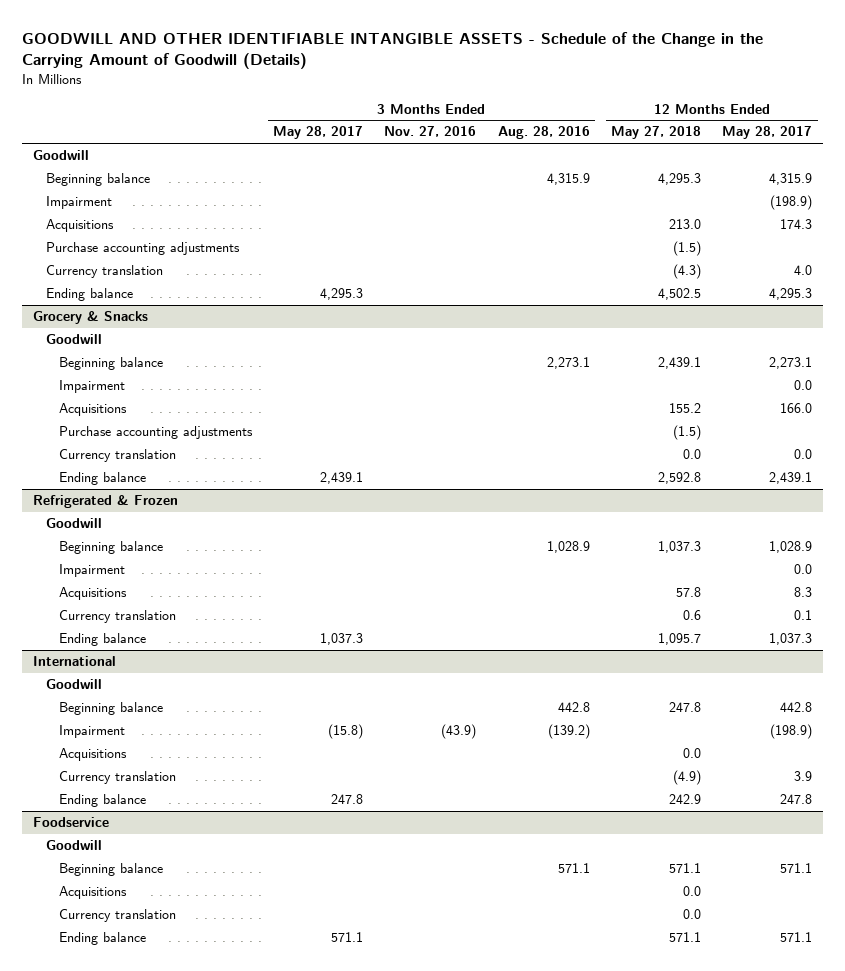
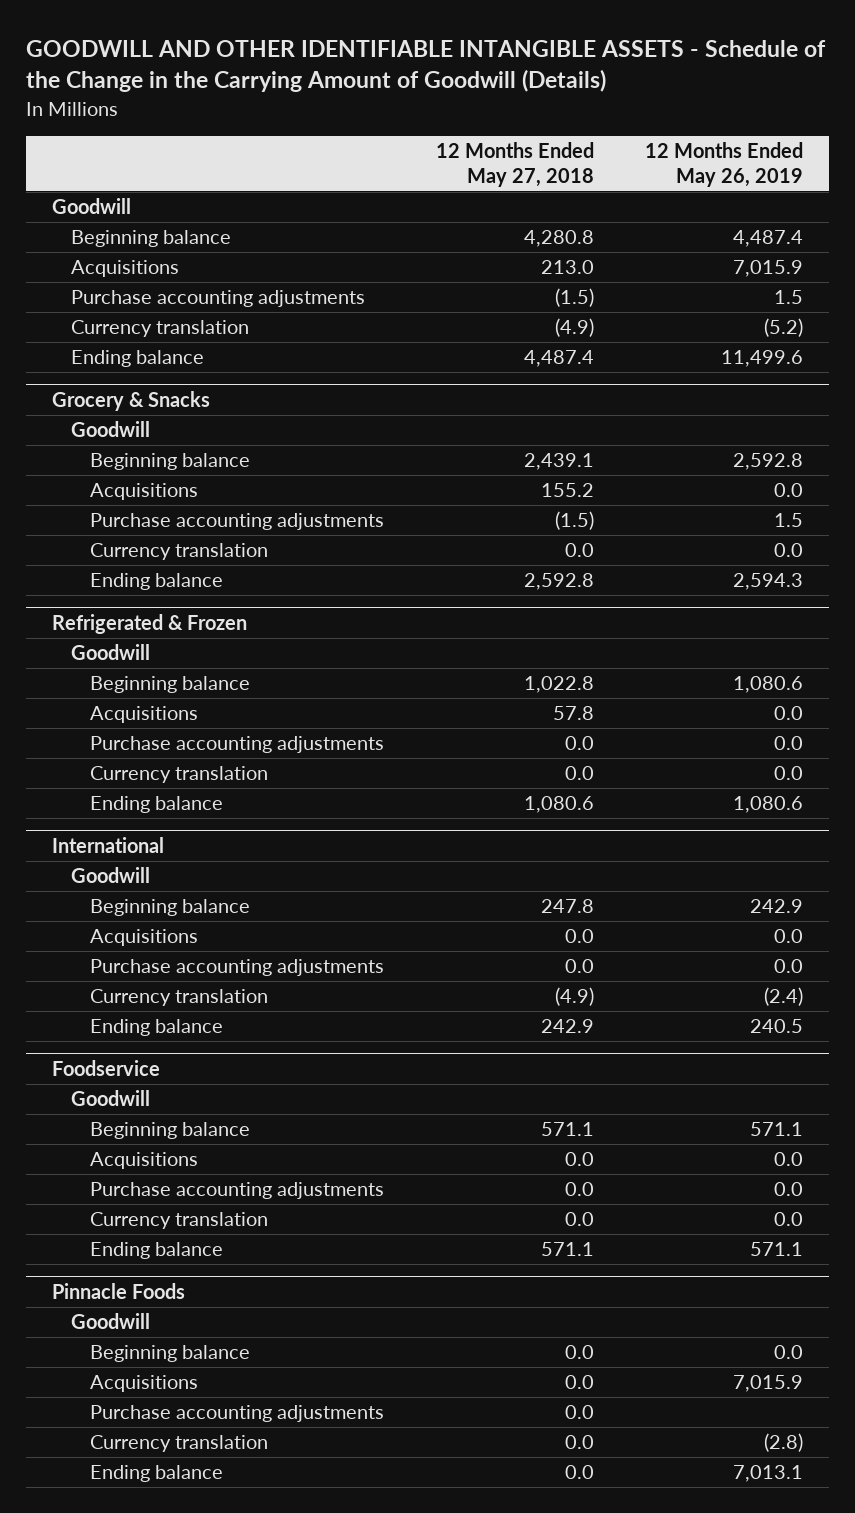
- | 3 Months Ended May 28, 2017 | 3 Months Ended Nov. 27, 2016 | 3 Months Ended Aug. 28, 2016 | 12 Months Ended May 27, 2018 | 12 Months Ended May 28, 2017
+ | 12 Months Ended May 27, 2018 | 12 Months Ended May 26, 2019
- Beginning balance | | | 4,315.9 | 4,295.3 | 4,315.9
- Impairment | | | | | (198.9)
+ Beginning balance | 4,280.8 | 4,487.4
- Currency translation | | | | (4.3) | 4.0
- Ending balance | 4,295.3 | | | 4,502.5 | 4,295.3
+ Currency translation | (4.9) | (5.2)
+ Ending balance | 4,487.4 | 11,499.6
@ Grocery & Snacks
- Impairment | | | | | 0.0
@ Refrigerated & Frozen
- Beginning balance | | | 1,028.9 | 1,037.3 | 1,028.9
- Impairment | | | | | 0.0
+ Beginning balance | 1,022.8 | 1,080.6
- Currency translation | | | | 0.6 | 0.1
- Ending balance | 1,037.3 | | | 1,095.7 | 1,037.3
+ Purchase accounting adjustments | 0.0 | 0.0
+ Currency translation | 0.0 | 0.0
+ Ending balance | 1,080.6 | 1,080.6
@ International
- Impairment | (15.8) | (43.9) | (139.2) | | (198.9)
+ Purchase accounting adjustments | 0.0 | 0.0
@ Foodservice
+ Purchase accounting adjustments | 0.0 | 0.0
+ Pinnacle Foods
+ Goodwill
+ Beginning balance | 0.0 | 0.0
+ Acquisitions | 0.0 | 7,015.9
+ Purchase accounting adjustments | 0.0 |
+ Currency translation | 0.0 | (2.8)
+ Ending balance | 0.0 | 7,013.1

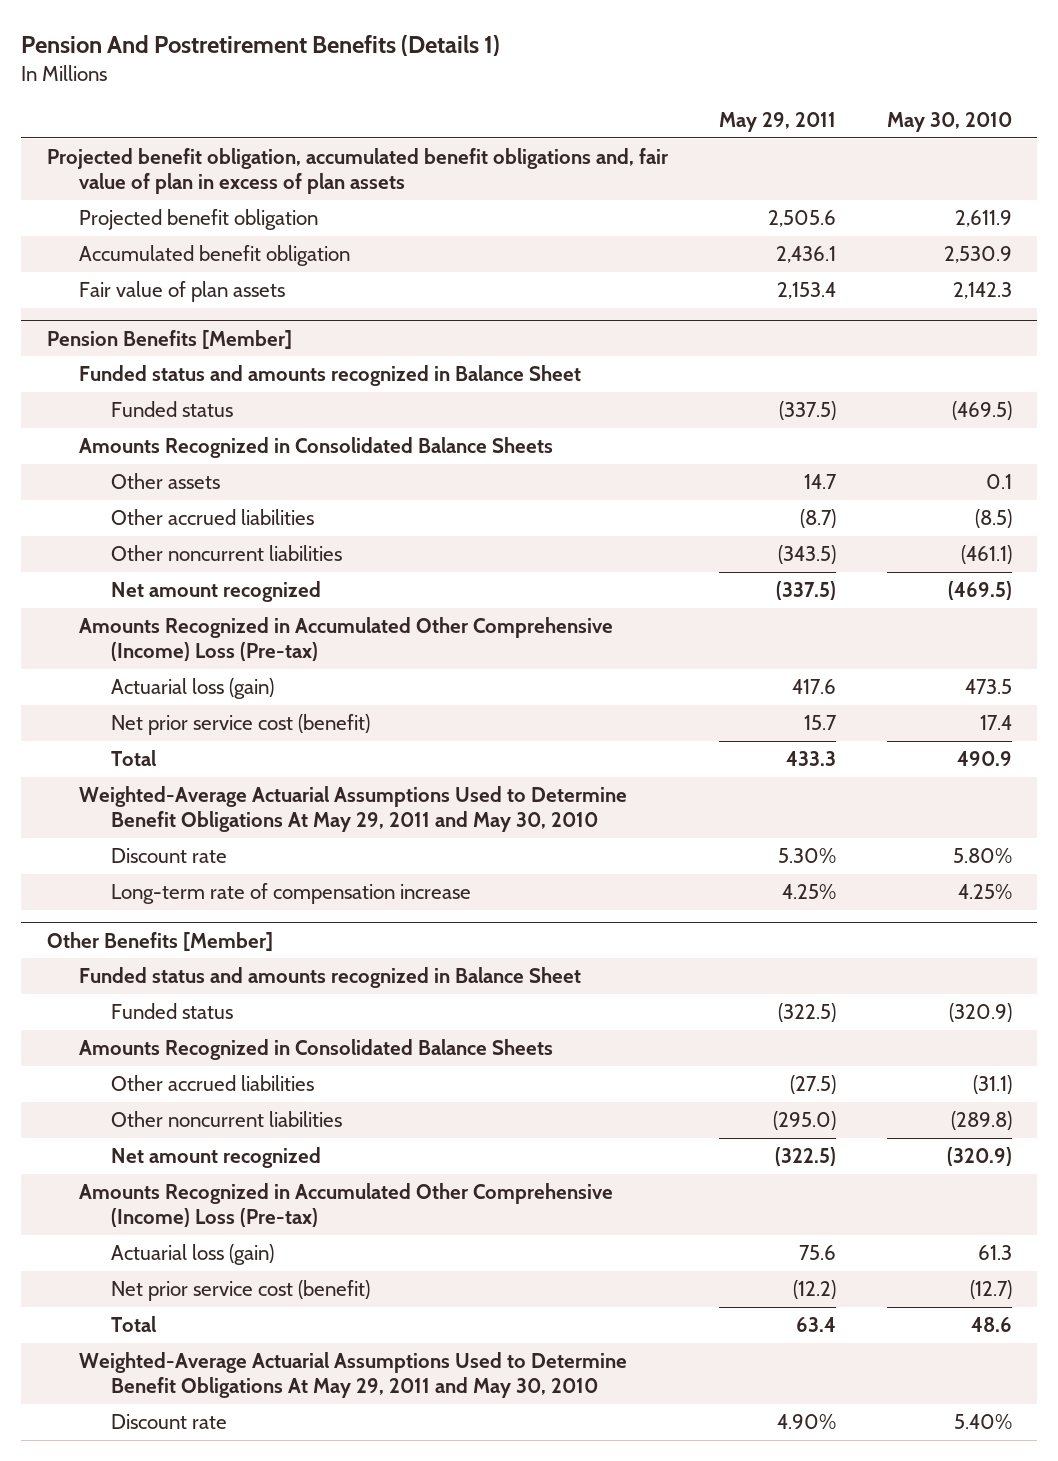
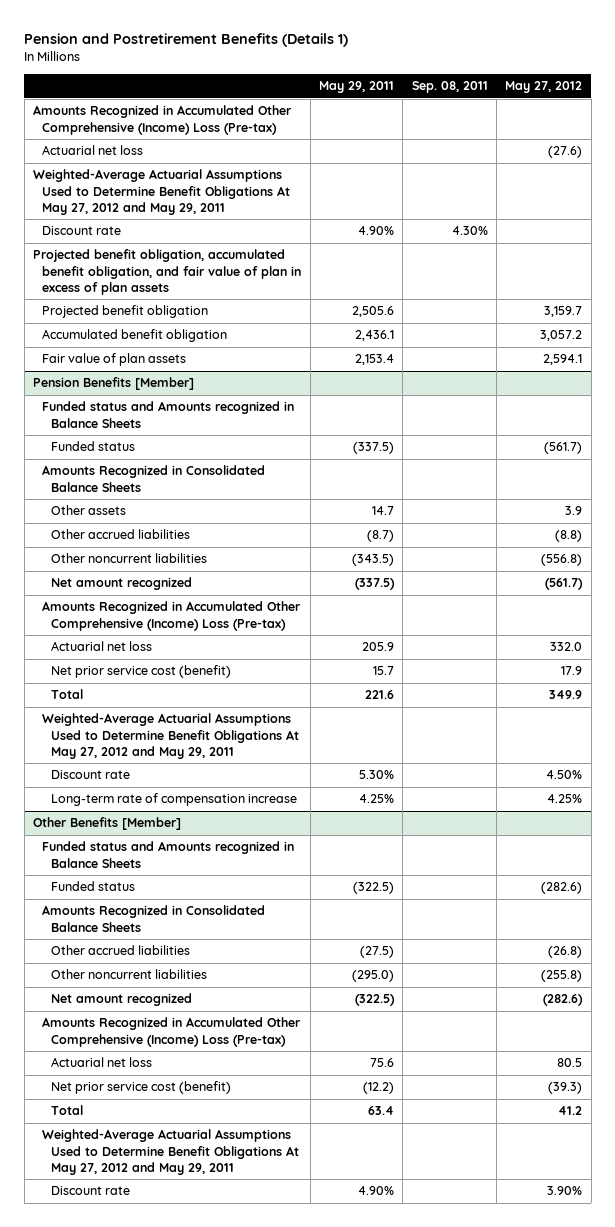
- Pension And Postretirement Benefits (Details 1)
+ Pension and Postretirement Benefits (Details 1)
- | May 29, 2011 | May 30, 2010
+ | May 29, 2011 | Sep. 08, 2011 | May 27, 2012
- Projected benefit obligation, accumulated benefit obligations and, fair value of plan in excess of plan assets
+ Amounts Recognized in Accumulated Other Comprehensive (Income) Loss (Pre-tax)
+ Actuarial net loss | | | (27.6)
+ Weighted-Average Actuarial Assumptions Used to Determine Benefit Obligations At May 27, 2012 and May 29, 2011
+ Discount rate | 4.90% | 4.30% |
+ Projected benefit obligation, accumulated benefit obligation, and fair value of plan in excess of plan assets
@ Pension Benefits [Member]
- Funded status and amounts recognized in Balance Sheet
+ Funded status and Amounts recognized in Balance Sheets
- Actuarial loss (gain) | 417.6 | 473.5
+ Actuarial net loss | 205.9 | | 332.0
- Total | 433.3 | 490.9
- Weighted-Average Actuarial Assumptions Used to Determine Benefit Obligations At May 29, 2011 and May 30, 2010
+ Total | 221.6 | | 349.9
+ Weighted-Average Actuarial Assumptions Used to Determine Benefit Obligations At May 27, 2012 and May 29, 2011
@ Other Benefits [Member]
- Funded status and amounts recognized in Balance Sheet
+ Funded status and Amounts recognized in Balance Sheets
- Actuarial loss (gain) | 75.6 | 61.3
+ Actuarial net loss | 75.6 | | 80.5
- Weighted-Average Actuarial Assumptions Used to Determine Benefit Obligations At May 29, 2011 and May 30, 2010
+ Weighted-Average Actuarial Assumptions Used to Determine Benefit Obligations At May 27, 2012 and May 29, 2011

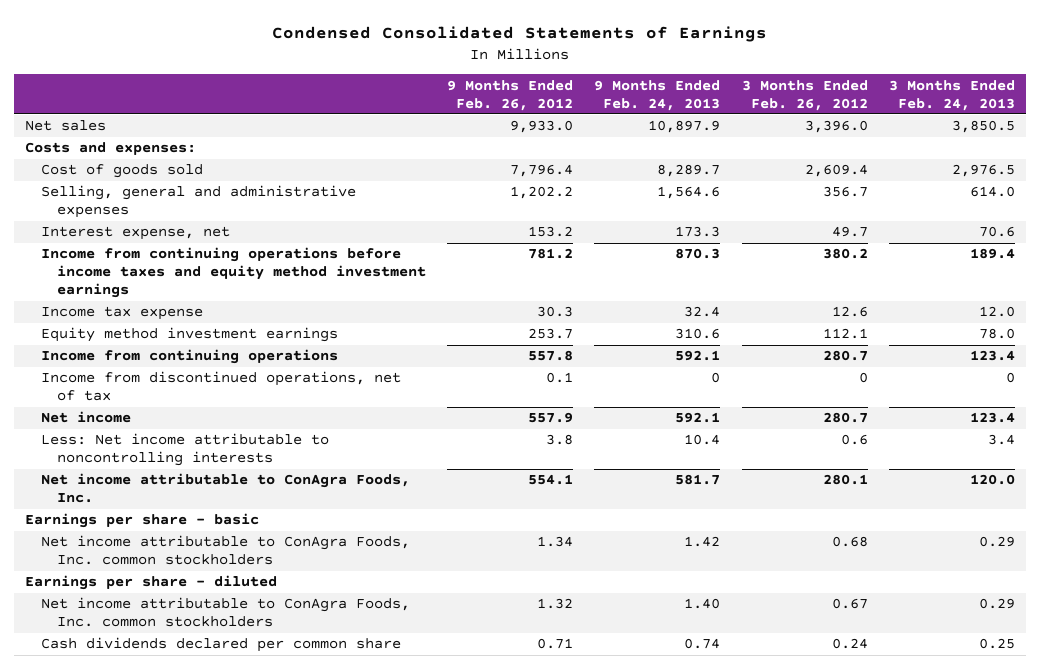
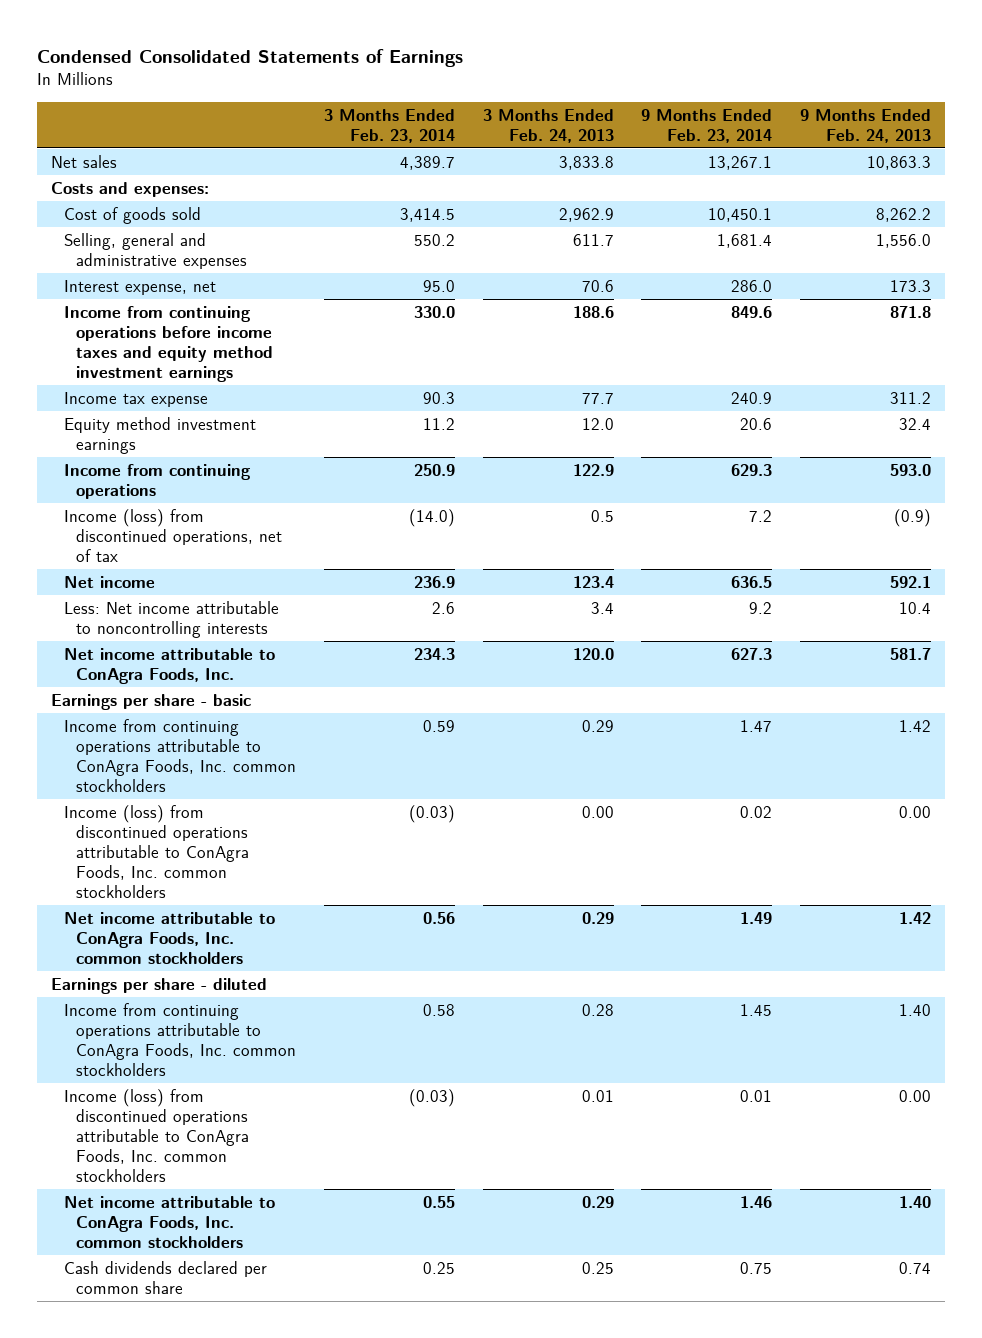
- | 9 Months Ended Feb. 26, 2012 | 9 Months Ended Feb. 24, 2013 | 3 Months Ended Feb. 26, 2012 | 3 Months Ended Feb. 24, 2013
+ | 3 Months Ended Feb. 23, 2014 | 3 Months Ended Feb. 24, 2013 | 9 Months Ended Feb. 23, 2014 | 9 Months Ended Feb. 24, 2013
- Net sales | 9,933.0 | 10,897.9 | 3,396.0 | 3,850.5
+ Net sales | 4,389.7 | 3,833.8 | 13,267.1 | 10,863.3
- Cost of goods sold | 7,796.4 | 8,289.7 | 2,609.4 | 2,976.5
- Selling, general and administrative expenses | 1,202.2 | 1,564.6 | 356.7 | 614.0
+ Cost of goods sold | 3,414.5 | 2,962.9 | 10,450.1 | 8,262.2
+ Selling, general and administrative expenses | 550.2 | 611.7 | 1,681.4 | 1,556.0
- Income from continuing operations before income taxes and equity method investment earnings | 781.2 | 870.3 | 380.2 | 189.4
- Income tax expense | 30.3 | 32.4 | 12.6 | 12.0
- Equity method investment earnings | 253.7 | 310.6 | 112.1 | 78.0
- Income from continuing operations | 557.8 | 592.1 | 280.7 | 123.4
- Income from discontinued operations, net of tax | 0.1 | 0 | 0 | 0
+ Income from continuing operations before income taxes and equity method investment earnings | 330.0 | 188.6 | 849.6 | 871.8
+ Income tax expense | 90.3 | 77.7 | 240.9 | 311.2
+ Equity method investment earnings | 11.2 | 12.0 | 20.6 | 32.4
+ Income from continuing operations | 250.9 | 122.9 | 629.3 | 593.0
+ Income (loss) from discontinued operations, net of tax | (14.0) | 0.5 | 7.2 | (0.9)
+ Income from continuing operations attributable to ConAgra Foods, Inc. common stockholders | 0.59 | 0.29 | 1.47 | 1.42
+ Income (loss) from discontinued operations attributable to ConAgra Foods, Inc. common stockholders | (0.03) | 0.00 | 0.02 | 0.00
+ Income from continuing operations attributable to ConAgra Foods, Inc. common stockholders | 0.58 | 0.28 | 1.45 | 1.40
+ Income (loss) from discontinued operations attributable to ConAgra Foods, Inc. common stockholders | (0.03) | 0.01 | 0.01 | 0.00

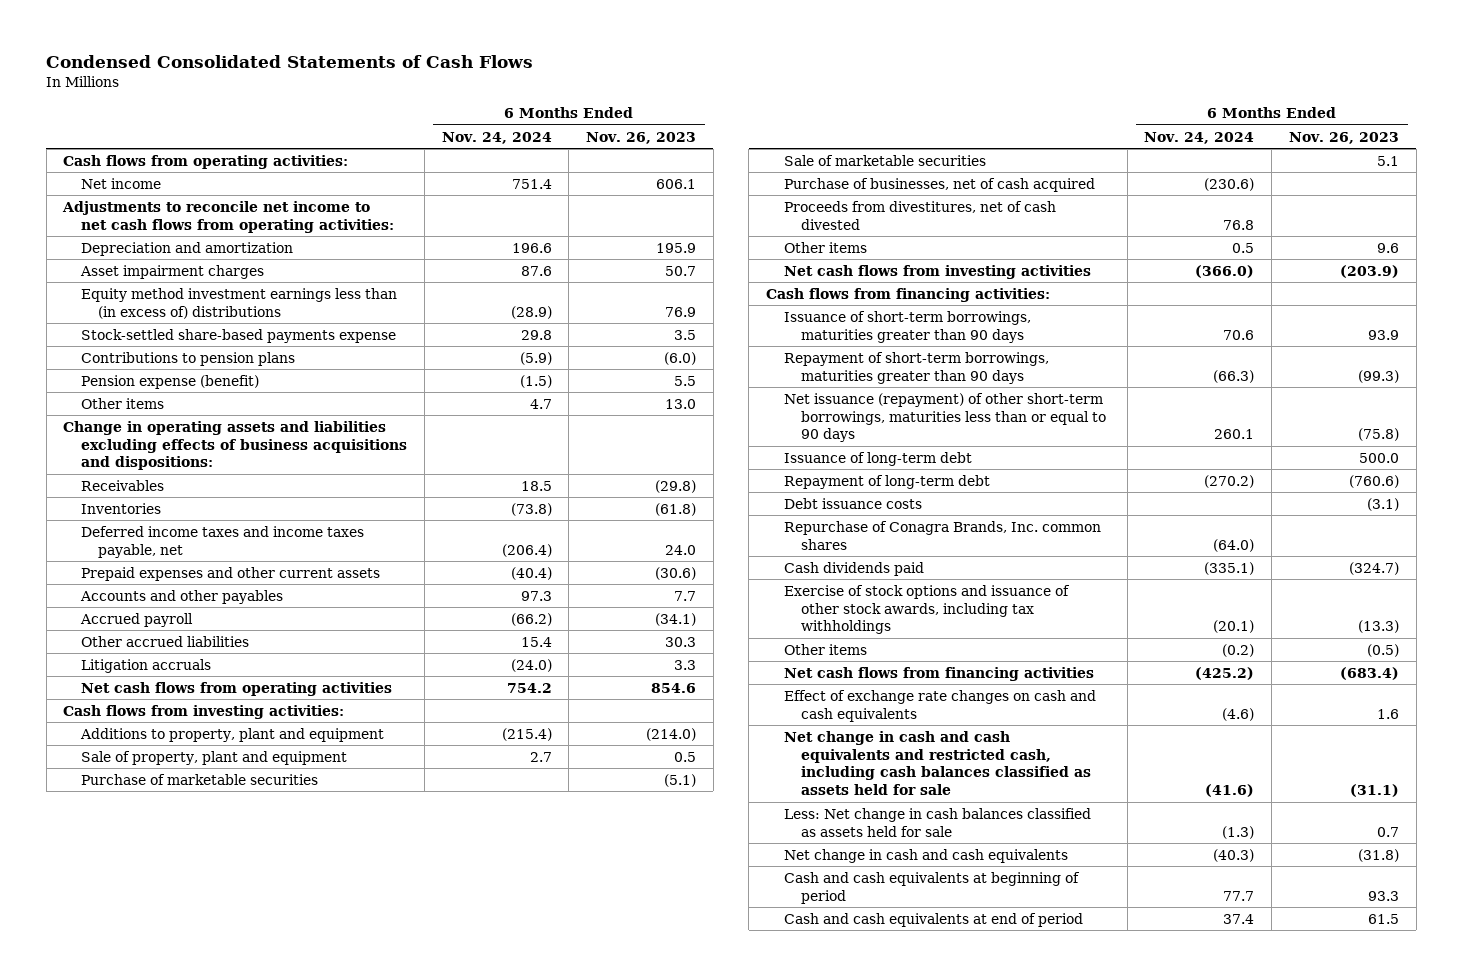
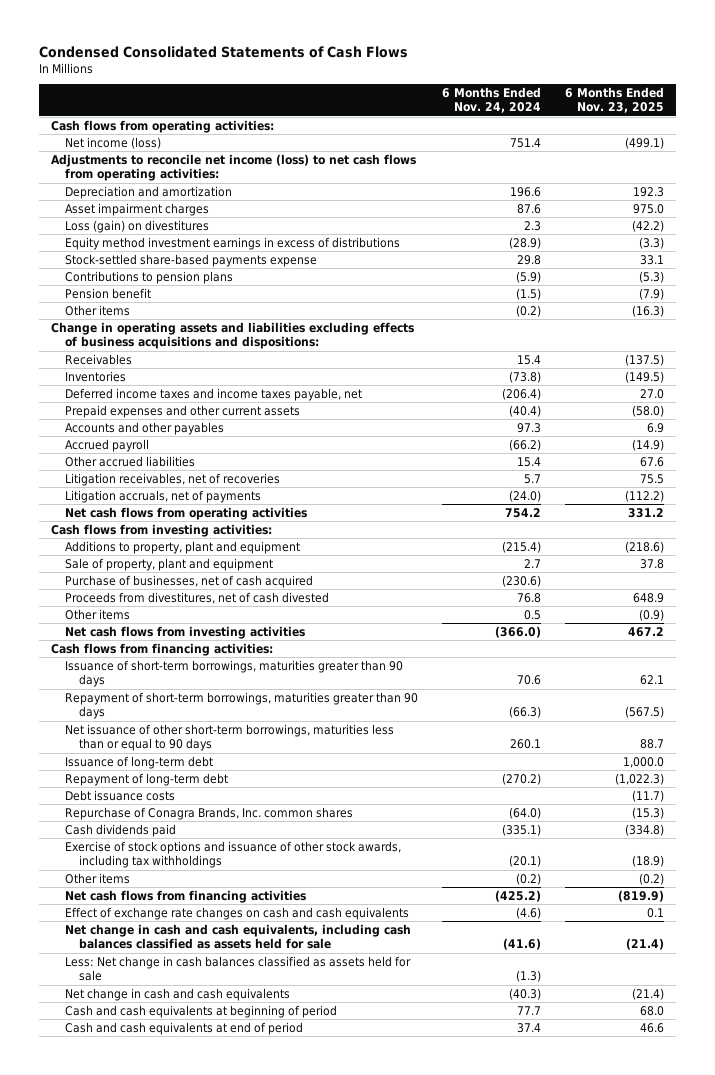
- | 6 Months Ended Nov. 24, 2024 | 6 Months Ended Nov. 26, 2023
+ | 6 Months Ended Nov. 24, 2024 | 6 Months Ended Nov. 23, 2025
- Net income | 751.4 | 606.1
- Adjustments to reconcile net income to net cash flows from operating activities:
+ Net income (loss) | 751.4 | (499.1)
+ Adjustments to reconcile net income (loss) to net cash flows from operating activities:
- Equity method investment earnings less than (in excess of) distributions | (28.9) | 76.9
+ Loss (gain) on divestitures | 2.3 | (42.2)
+ Equity method investment earnings in excess of distributions | (28.9) | (3.3)
- Pension expense (benefit) | (1.5) | 5.5
- Other items | 4.7 | 13.0
+ Pension benefit | (1.5) | (7.9)
+ Other items | (0.2) | (16.3)
- Receivables | 18.5 | (29.8)
+ Receivables | 15.4 | (137.5)
- Litigation accruals | (24.0) | 3.3
+ Litigation receivables, net of recoveries | 5.7 | 75.5
+ Litigation accruals, net of payments | (24.0) | (112.2)
- Purchase of marketable securities | | (5.1)
- Sale of marketable securities | | 5.1
- Net issuance (repayment) of other short-term borrowings, maturities less than or equal to 90 days | 260.1 | (75.8)
+ Net issuance of other short-term borrowings, maturities less than or equal to 90 days | 260.1 | 88.7
- Net change in cash and cash equivalents and restricted cash, including cash balances classified as assets held for sale | (41.6) | (31.1)
+ Net change in cash and cash equivalents, including cash balances classified as assets held for sale | (41.6) | (21.4)

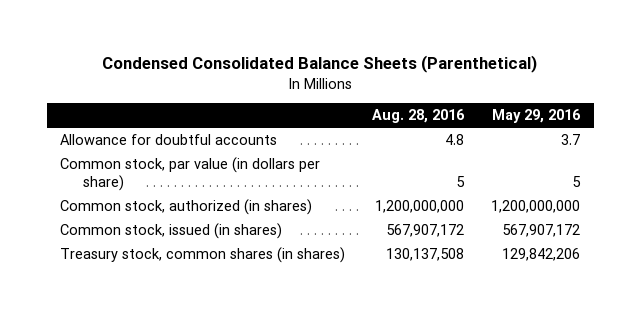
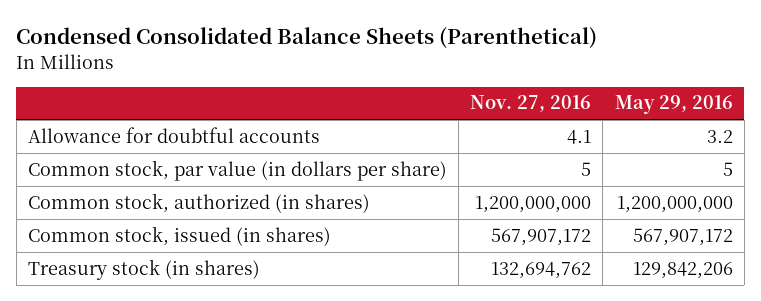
- | Aug. 28, 2016 | May 29, 2016
+ | Nov. 27, 2016 | May 29, 2016
- Allowance for doubtful accounts | 4.8 | 3.7
+ Allowance for doubtful accounts | 4.1 | 3.2
- Treasury stock, common shares (in shares) | 130,137,508 | 129,842,206
+ Treasury stock (in shares) | 132,694,762 | 129,842,206

